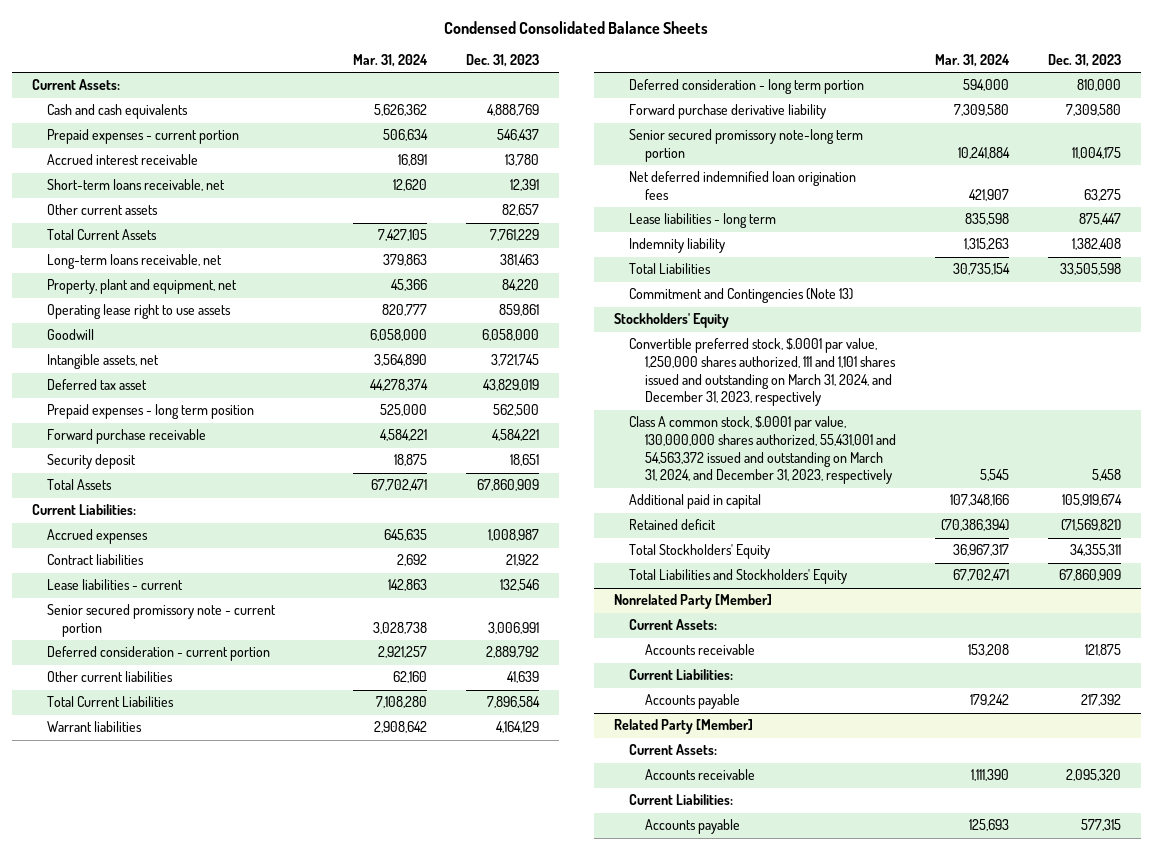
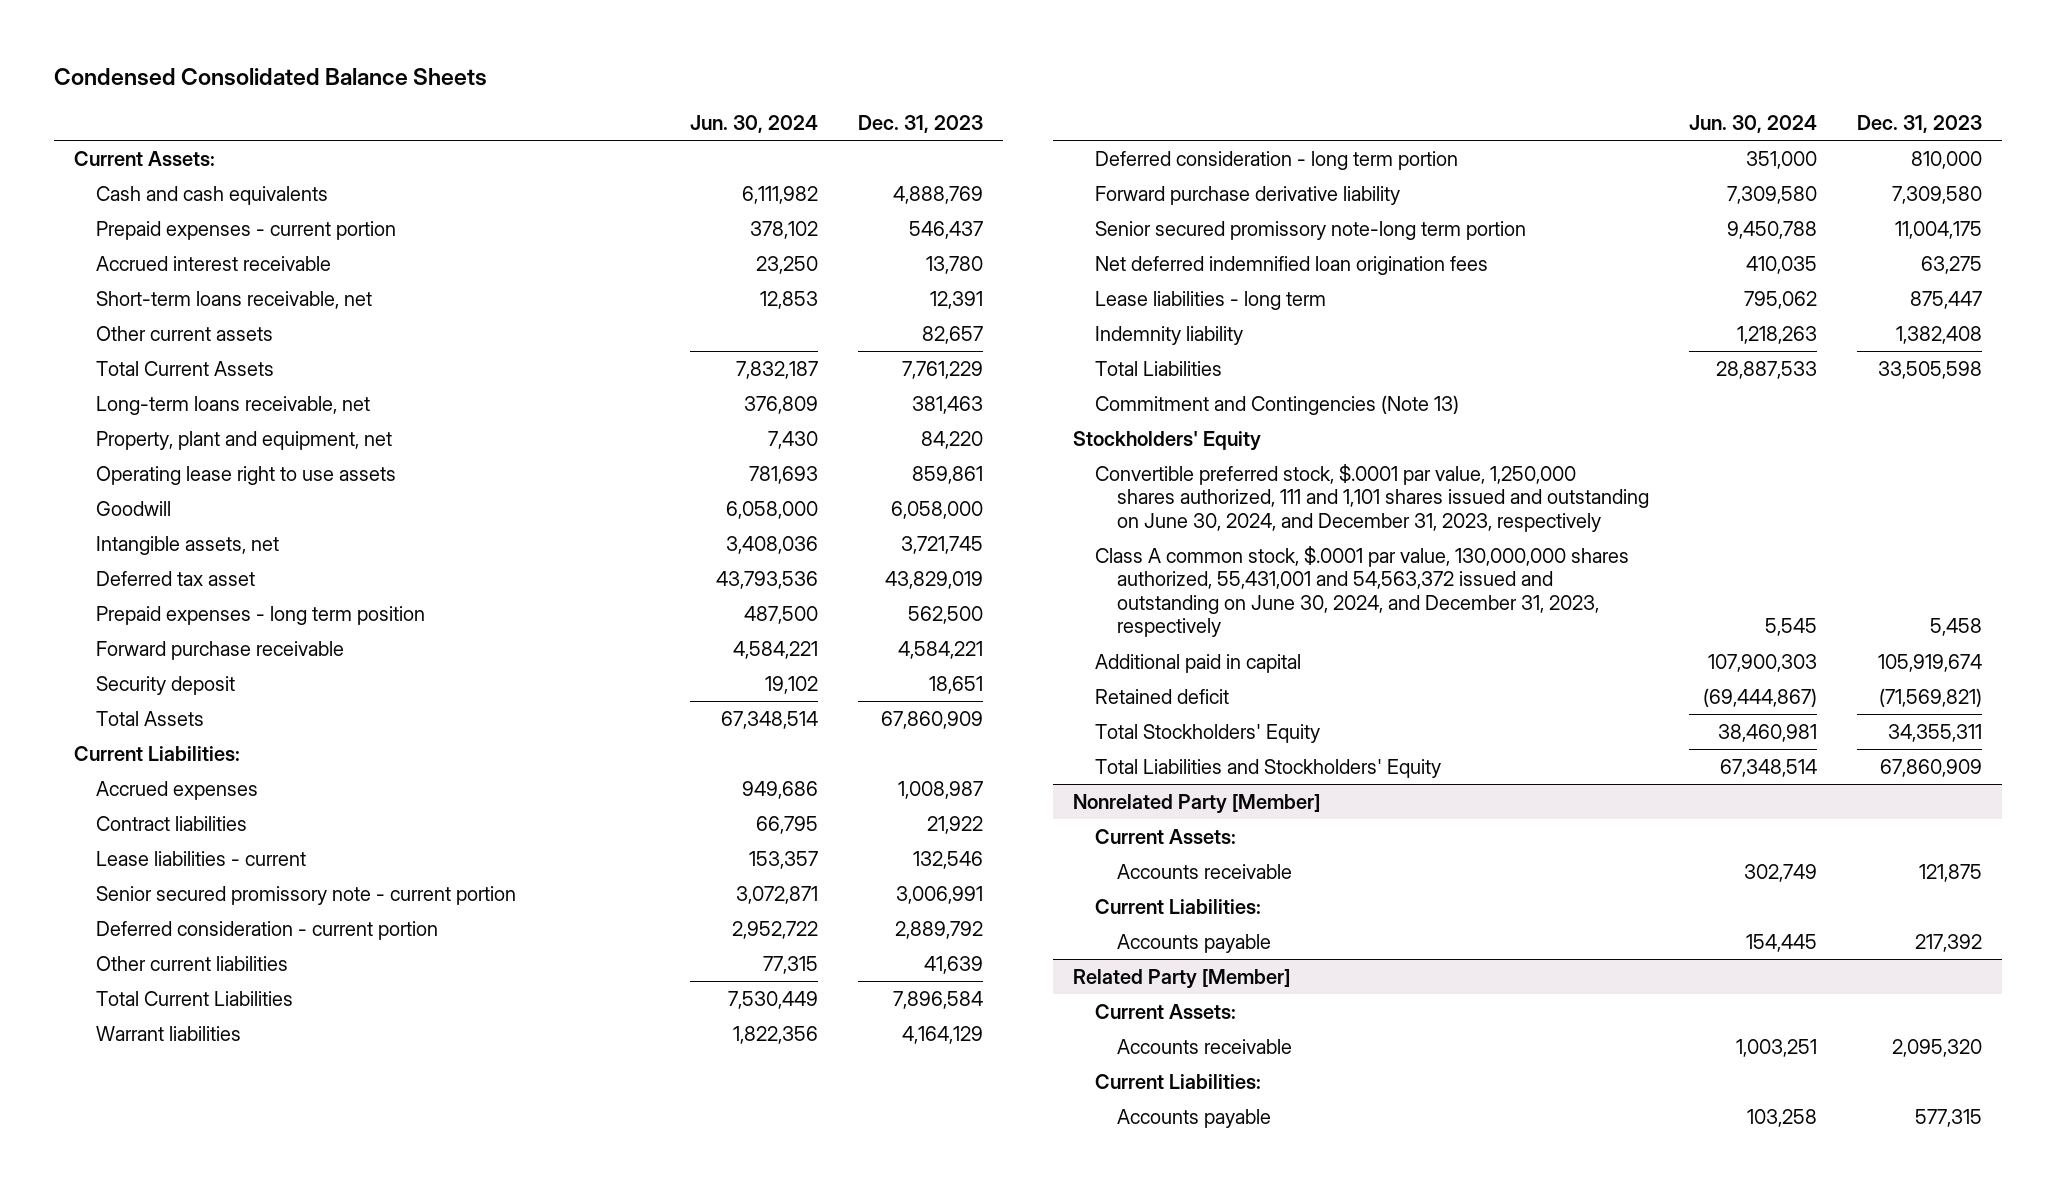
- | Mar. 31, 2024 | Dec. 31, 2023
+ | Jun. 30, 2024 | Dec. 31, 2023
- Convertible preferred stock, $.0001 par value, 1,250,000 shares authorized, 111 and 1,101 shares issued and outstanding on March 31, 2024, and December 31, 2023, respectively
- Class A common stock, $.0001 par value, 130,000,000 shares authorized, 55,431,001 and 54,563,372 issued and outstanding on March 31, 2024, and December 31, 2023, respectively | 5,545 | 5,458
+ Convertible preferred stock, $.0001 par value, 1,250,000 shares authorized, 111 and 1,101 shares issued and outstanding on June 30, 2024, and December 31, 2023, respectively
+ Class A common stock, $.0001 par value, 130,000,000 shares authorized, 55,431,001 and 54,563,372 issued and outstanding on June 30, 2024, and December 31, 2023, respectively | 5,545 | 5,458

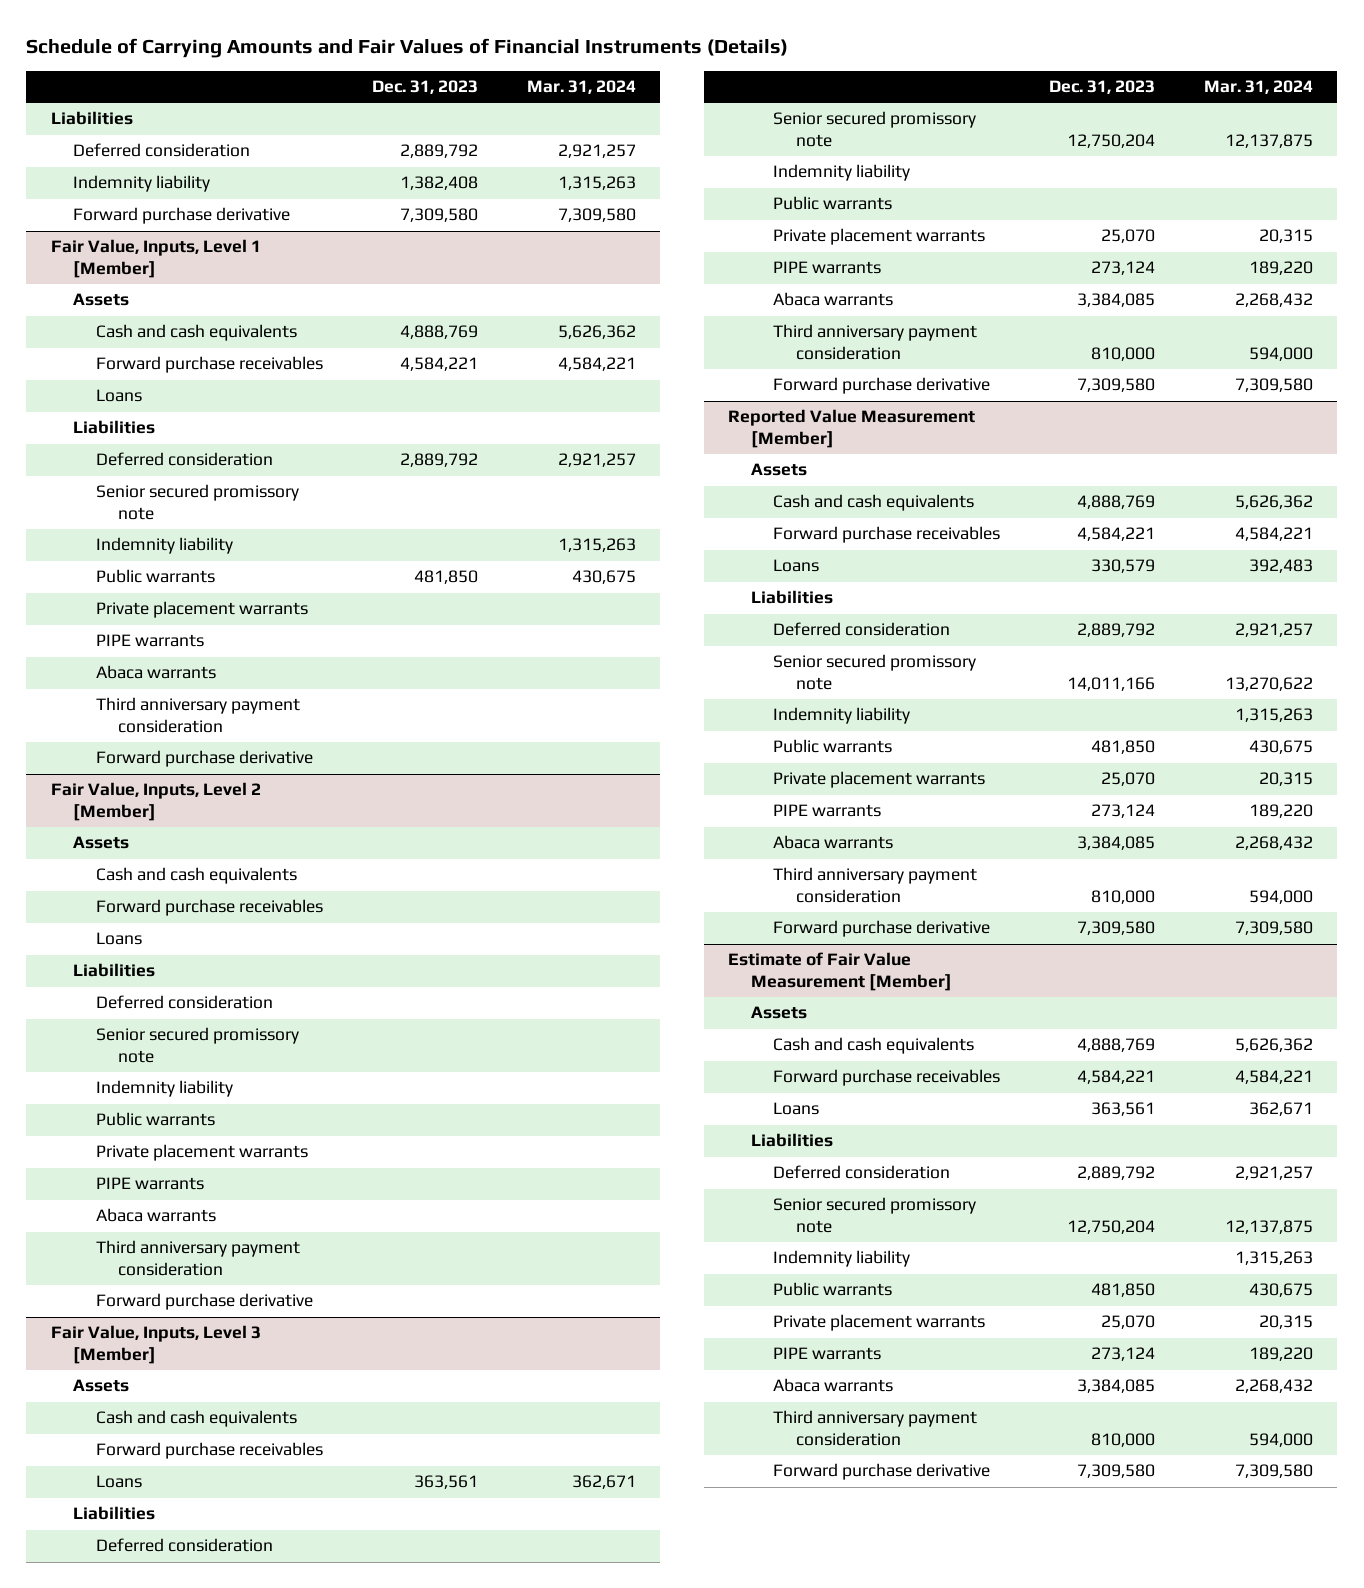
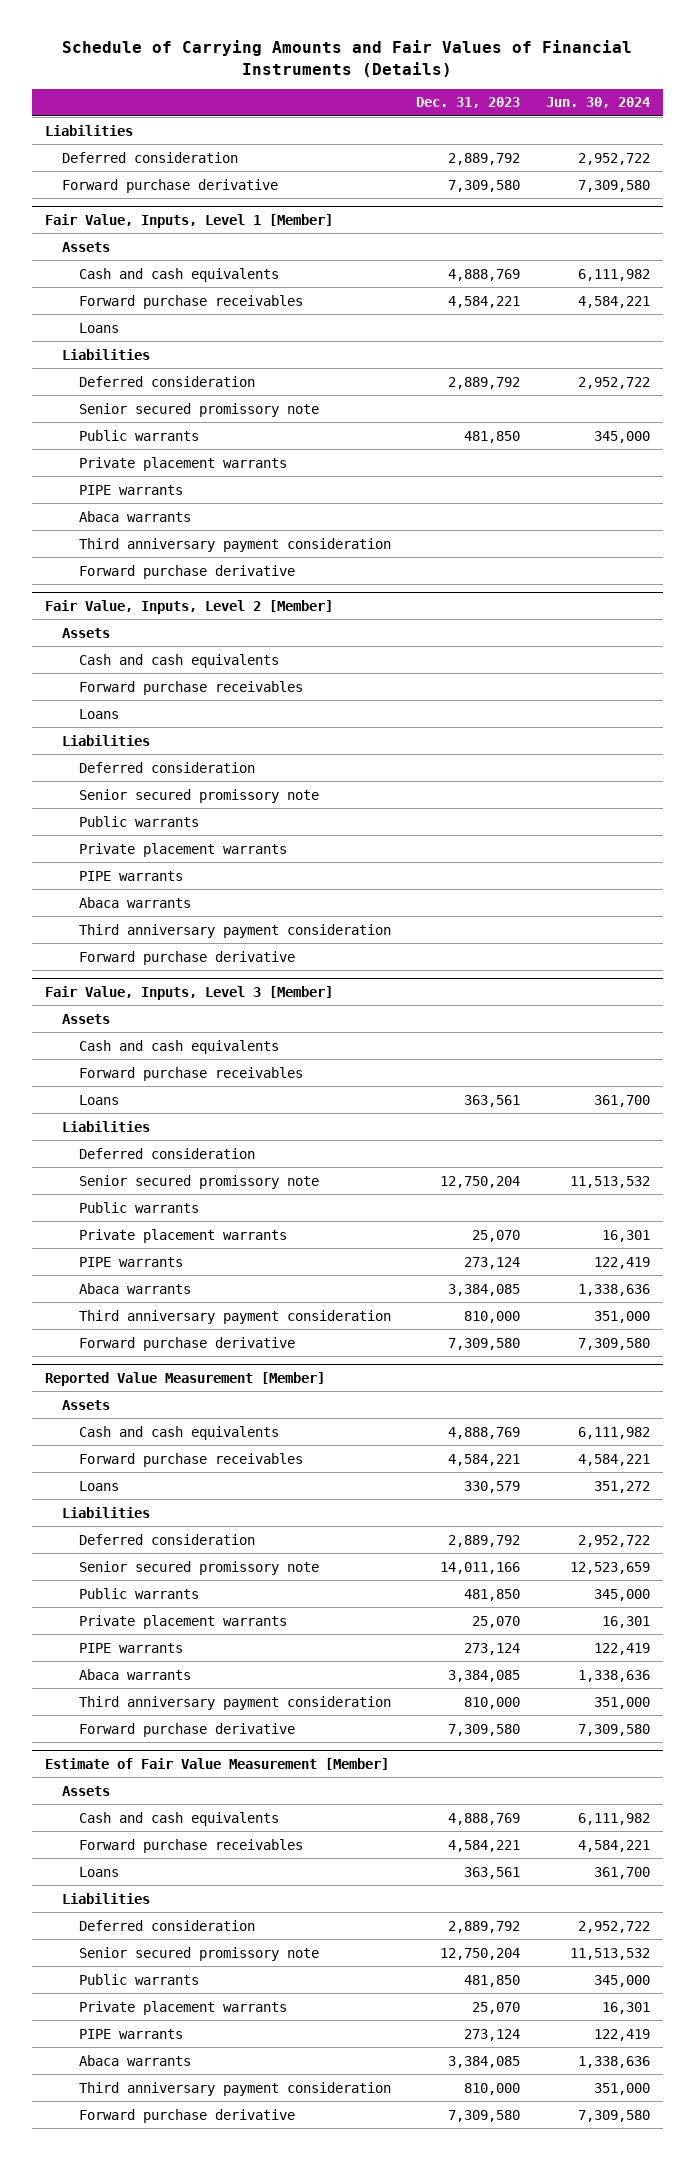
- | Dec. 31, 2023 | Mar. 31, 2024
+ | Dec. 31, 2023 | Jun. 30, 2024
- Indemnity liability | 1,382,408 | 1,315,263
@ Fair Value, Inputs, Level 1 [Member]
- Indemnity liability | | 1,315,263
@ Fair Value, Inputs, Level 2 [Member]
- Indemnity liability
@ Fair Value, Inputs, Level 3 [Member]
- Indemnity liability
@ Reported Value Measurement [Member]
- Indemnity liability | | 1,315,263
@ Estimate of Fair Value Measurement [Member]
- Indemnity liability | | 1,315,263

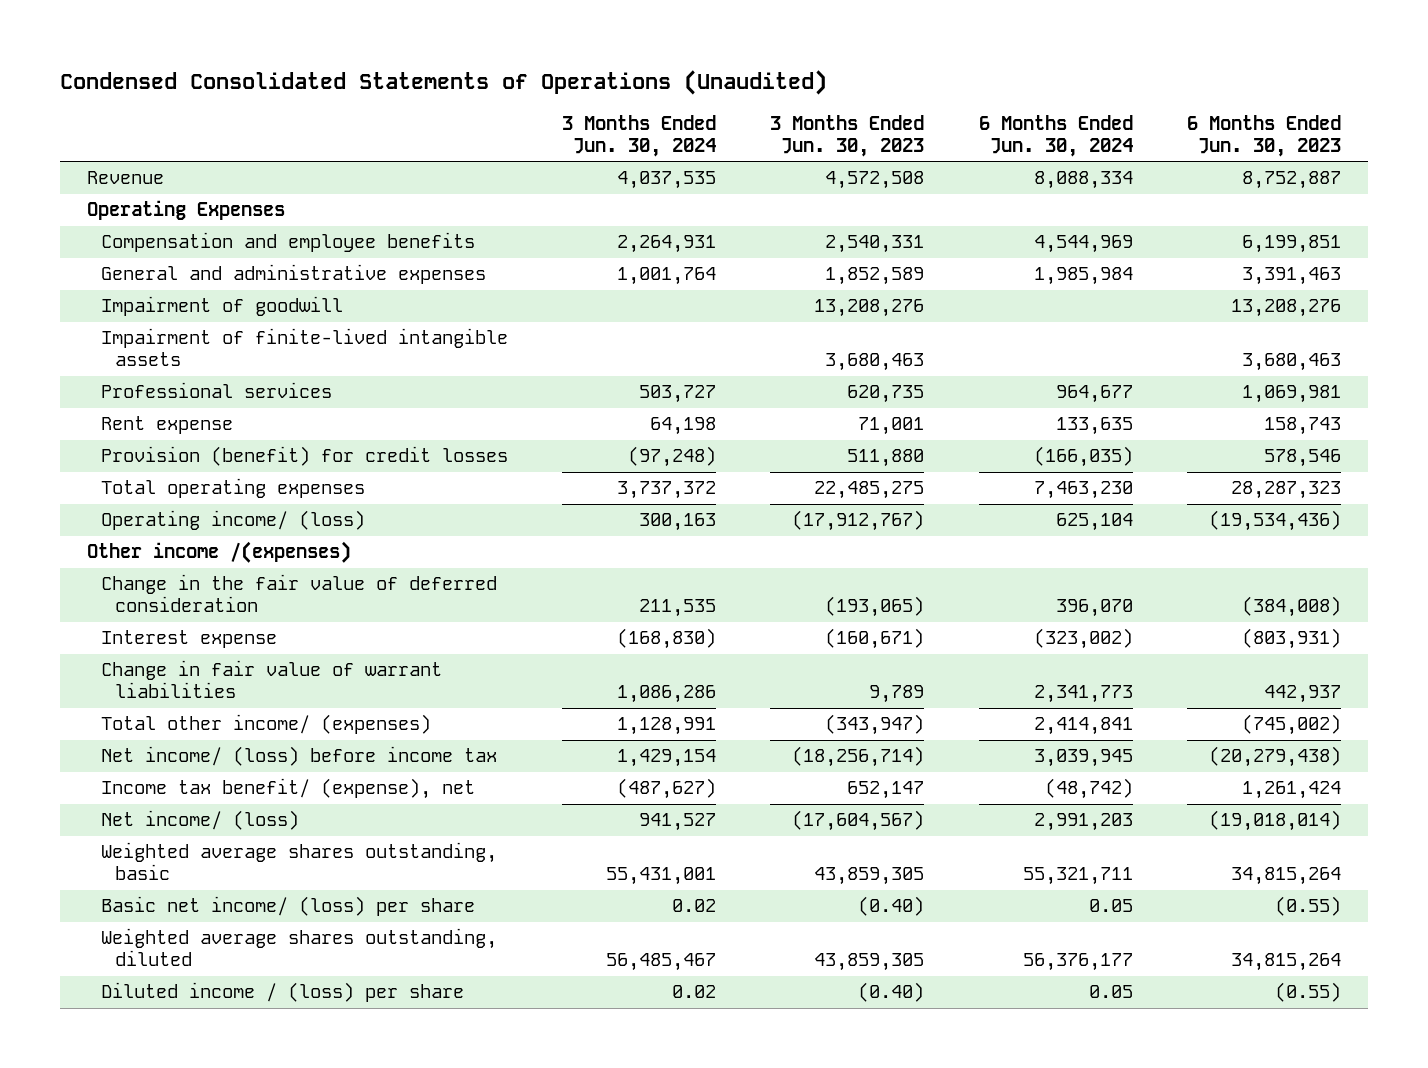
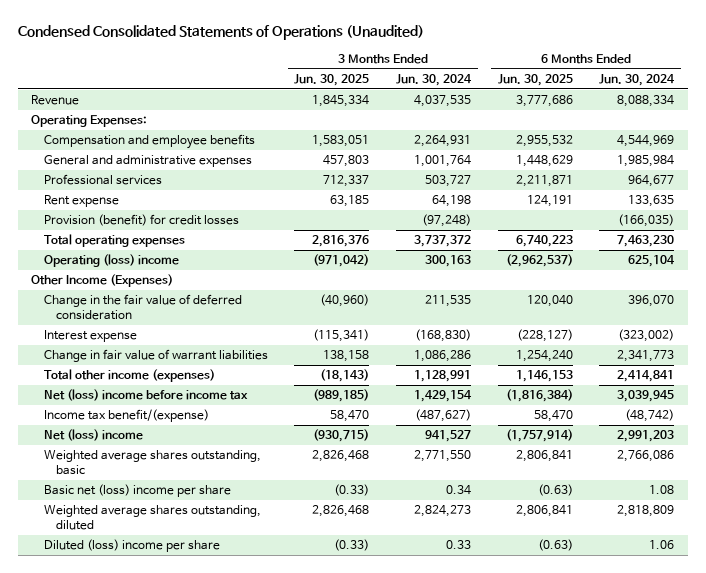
- | 3 Months Ended Jun. 30, 2024 | 3 Months Ended Jun. 30, 2023 | 6 Months Ended Jun. 30, 2024 | 6 Months Ended Jun. 30, 2023
+ | 3 Months Ended Jun. 30, 2025 | 3 Months Ended Jun. 30, 2024 | 6 Months Ended Jun. 30, 2025 | 6 Months Ended Jun. 30, 2024
- Operating Expenses
+ Operating Expenses:
- Impairment of goodwill | | 13,208,276 | | 13,208,276
- Impairment of finite-lived intangible assets | | 3,680,463 | | 3,680,463
- Operating income/ (loss) | 300,163 | (17,912,767) | 625,104 | (19,534,436)
- Other income /(expenses)
+ Operating (loss) income | (971,042) | 300,163 | (2,962,537) | 625,104
+ Other Income (Expenses)
- Total other income/ (expenses) | 1,128,991 | (343,947) | 2,414,841 | (745,002)
- Net income/ (loss) before income tax | 1,429,154 | (18,256,714) | 3,039,945 | (20,279,438)
- Income tax benefit/ (expense), net | (487,627) | 652,147 | (48,742) | 1,261,424
- Net income/ (loss) | 941,527 | (17,604,567) | 2,991,203 | (19,018,014)
- Weighted average shares outstanding, basic | 55,431,001 | 43,859,305 | 55,321,711 | 34,815,264
- Basic net income/ (loss) per share | 0.02 | (0.40) | 0.05 | (0.55)
- Weighted average shares outstanding, diluted | 56,485,467 | 43,859,305 | 56,376,177 | 34,815,264
- Diluted income / (loss) per share | 0.02 | (0.40) | 0.05 | (0.55)
+ Total other income (expenses) | (18,143) | 1,128,991 | 1,146,153 | 2,414,841
+ Net (loss) income before income tax | (989,185) | 1,429,154 | (1,816,384) | 3,039,945
+ Income tax benefit/(expense) | 58,470 | (487,627) | 58,470 | (48,742)
+ Net (loss) income | (930,715) | 941,527 | (1,757,914) | 2,991,203
+ Weighted average shares outstanding, basic | 2,826,468 | 2,771,550 | 2,806,841 | 2,766,086
+ Basic net (loss) income per share | (0.33) | 0.34 | (0.63) | 1.08
+ Weighted average shares outstanding, diluted | 2,826,468 | 2,824,273 | 2,806,841 | 2,818,809
+ Diluted (loss) income per share | (0.33) | 0.33 | (0.63) | 1.06

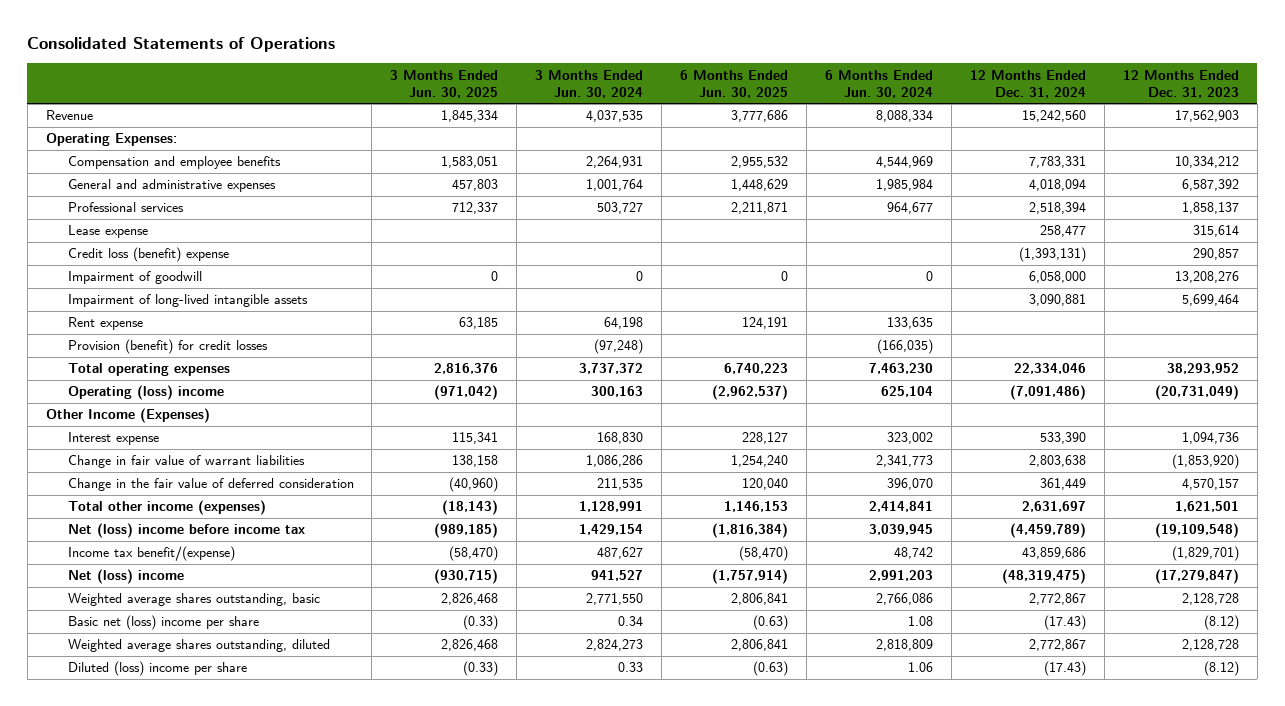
- Condensed Consolidated Statements of Operations (Unaudited)
+ Consolidated Statements of Operations
- | 3 Months Ended Jun. 30, 2025 | 3 Months Ended Jun. 30, 2024 | 6 Months Ended Jun. 30, 2025 | 6 Months Ended Jun. 30, 2024
+ | 3 Months Ended Jun. 30, 2025 | 3 Months Ended Jun. 30, 2024 | 6 Months Ended Jun. 30, 2025 | 6 Months Ended Jun. 30, 2024 | 12 Months Ended Dec. 31, 2024 | 12 Months Ended Dec. 31, 2023
+ Lease expense | | | | | 258,477 | 315,614
+ Credit loss (benefit) expense | | | | | (1,393,131) | 290,857
+ Impairment of goodwill | 0 | 0 | 0 | 0 | 6,058,000 | 13,208,276
+ Impairment of long-lived intangible assets | | | | | 3,090,881 | 5,699,464
- Interest expense | (115,341) | (168,830) | (228,127) | (323,002)
+ Interest expense | 115,341 | 168,830 | 228,127 | 323,002 | 533,390 | 1,094,736
moved down: Change in the fair value of deferred consideration | (40,960) | 211,535 | 120,040 | 396,070 | 361,449 | 4,570,157
- Income tax benefit/(expense) | 58,470 | (487,627) | 58,470 | (48,742)
+ Income tax benefit/(expense) | (58,470) | 487,627 | (58,470) | 48,742 | 43,859,686 | (1,829,701)

